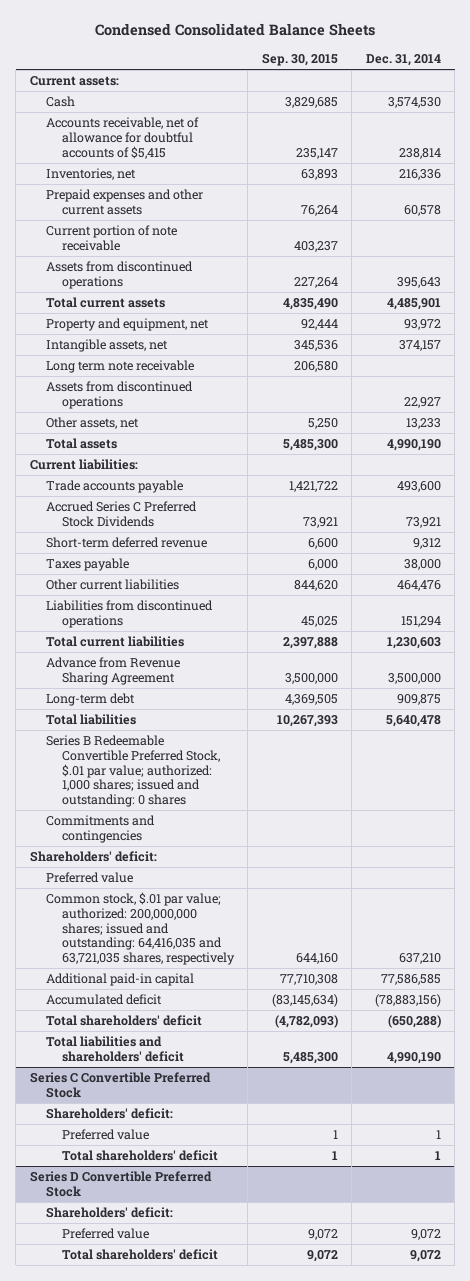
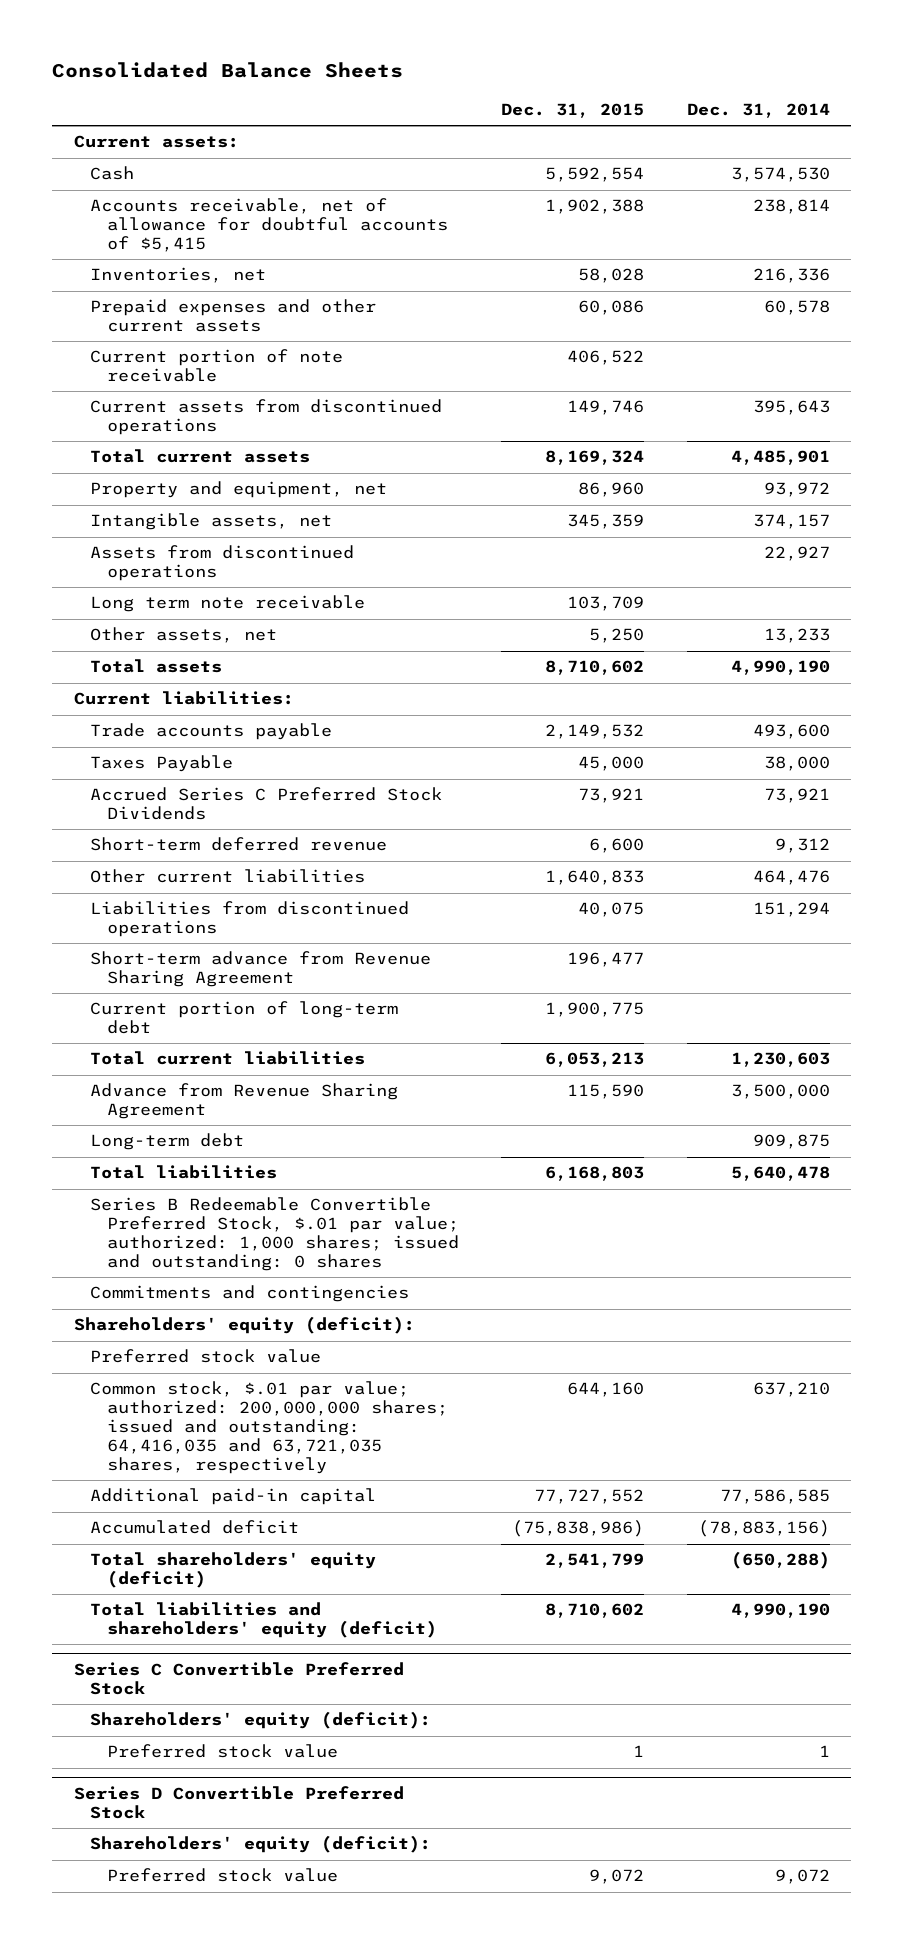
- Condensed Consolidated Balance Sheets
+ Consolidated Balance Sheets
- | Sep. 30, 2015 | Dec. 31, 2014
+ | Dec. 31, 2015 | Dec. 31, 2014
- Assets from discontinued operations | 227,264 | 395,643
+ Current assets from discontinued operations | 149,746 | 395,643
moved down: Long term note receivable | 103,709 |
+ Taxes Payable | 45,000 | 38,000
- Taxes payable | 6,000 | 38,000
+ Short-term advance from Revenue Sharing Agreement | 196,477 |
+ Current portion of long-term debt | 1,900,775 |
- Shareholders' deficit:
- Preferred value
+ Shareholders' equity (deficit):
+ Preferred stock value
- Total shareholders' deficit | (4,782,093) | (650,288)
- Total liabilities and shareholders' deficit | 5,485,300 | 4,990,190
+ Total shareholders' equity (deficit) | 2,541,799 | (650,288)
+ Total liabilities and shareholders' equity (deficit) | 8,710,602 | 4,990,190
@ Series C Convertible Preferred Stock
- Shareholders' deficit:
- Preferred value | 1 | 1
- Total shareholders' deficit | 1 | 1
+ Shareholders' equity (deficit):
+ Preferred stock value | 1 | 1
@ Series D Convertible Preferred Stock
- Shareholders' deficit:
- Preferred value | 9,072 | 9,072
- Total shareholders' deficit | 9,072 | 9,072
+ Shareholders' equity (deficit):
+ Preferred stock value | 9,072 | 9,072

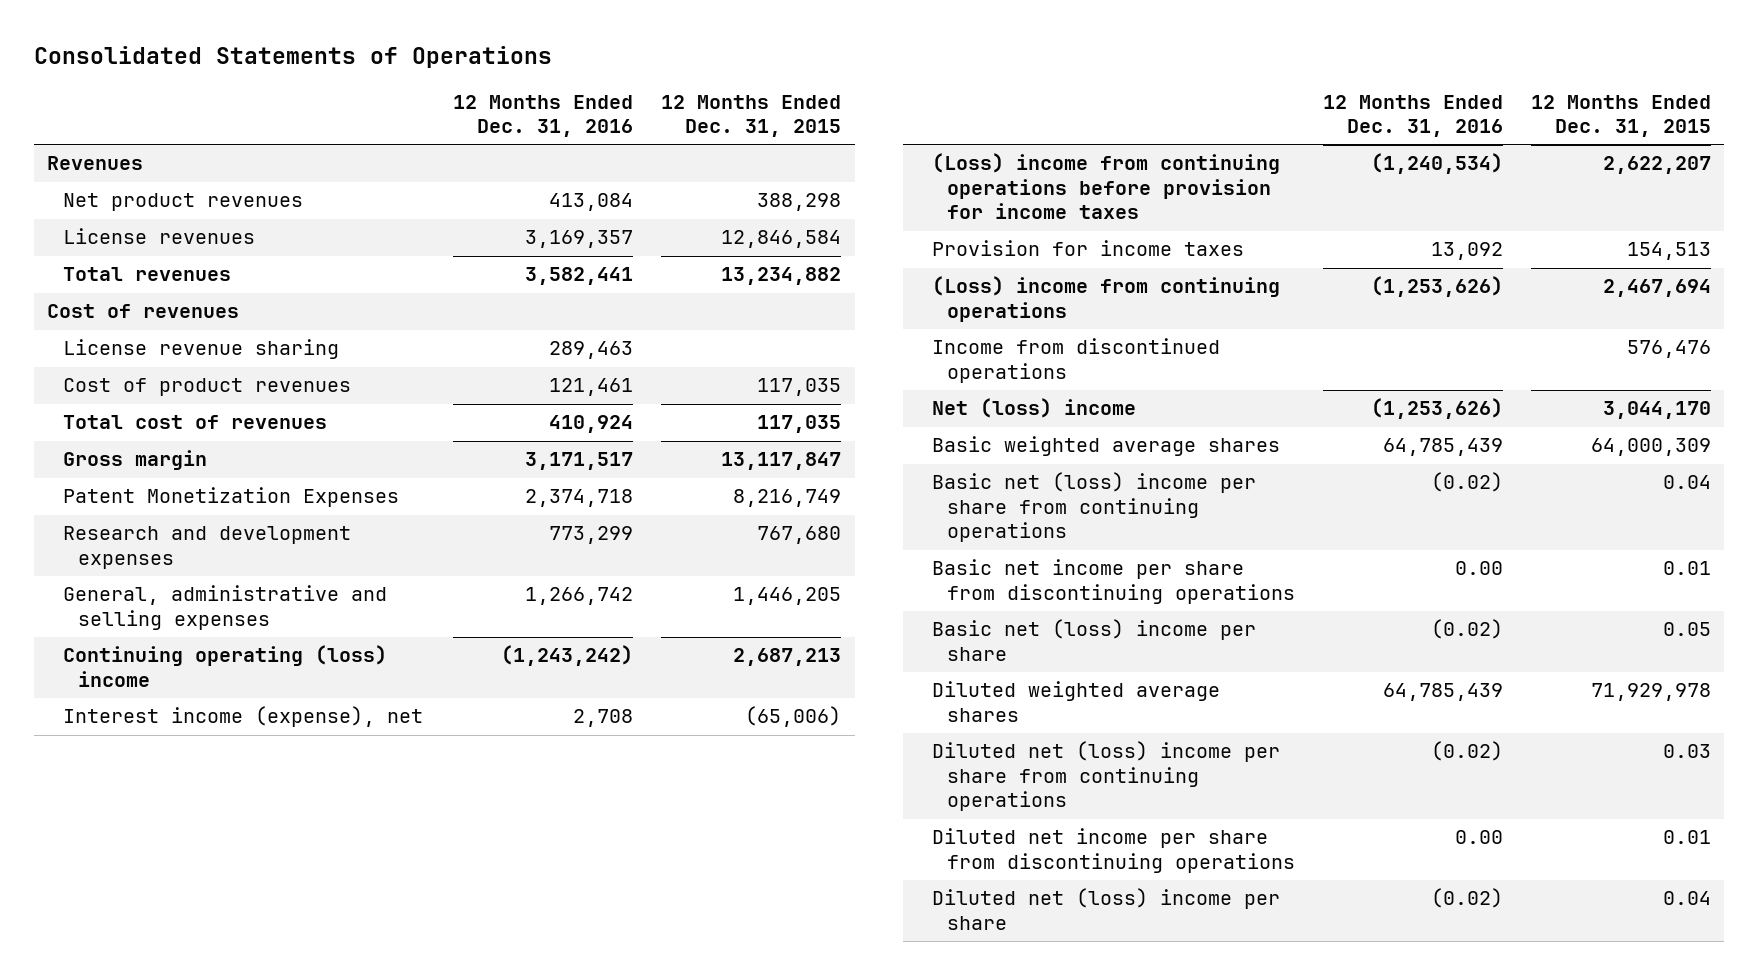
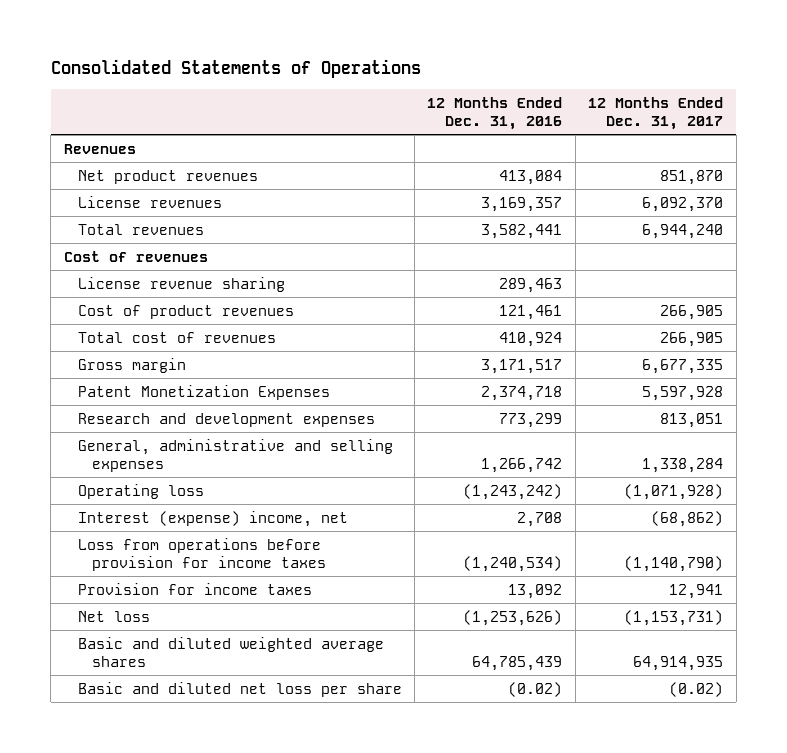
- | 12 Months Ended Dec. 31, 2016 | 12 Months Ended Dec. 31, 2015
+ | 12 Months Ended Dec. 31, 2016 | 12 Months Ended Dec. 31, 2017
- Continuing operating (loss) income | (1,243,242) | 2,687,213
- Interest income (expense), net | 2,708 | (65,006)
- (Loss) income from continuing operations before provision for income taxes | (1,240,534) | 2,622,207
+ Operating loss | (1,243,242) | (1,071,928)
+ Interest (expense) income, net | 2,708 | (68,862)
+ Loss from operations before provision for income taxes | (1,240,534) | (1,140,790)
- (Loss) income from continuing operations | (1,253,626) | 2,467,694
- Income from discontinued operations | | 576,476
- Net (loss) income | (1,253,626) | 3,044,170
- Basic weighted average shares | 64,785,439 | 64,000,309
- Basic net (loss) income per share from continuing operations | (0.02) | 0.04
- Basic net income per share from discontinuing operations | 0.00 | 0.01
- Basic net (loss) income per share | (0.02) | 0.05
- Diluted weighted average shares | 64,785,439 | 71,929,978
- Diluted net (loss) income per share from continuing operations | (0.02) | 0.03
- Diluted net income per share from discontinuing operations | 0.00 | 0.01
- Diluted net (loss) income per share | (0.02) | 0.04
+ Net loss | (1,253,626) | (1,153,731)
+ Basic and diluted weighted average shares | 64,785,439 | 64,914,935
+ Basic and diluted net loss per share | (0.02) | (0.02)

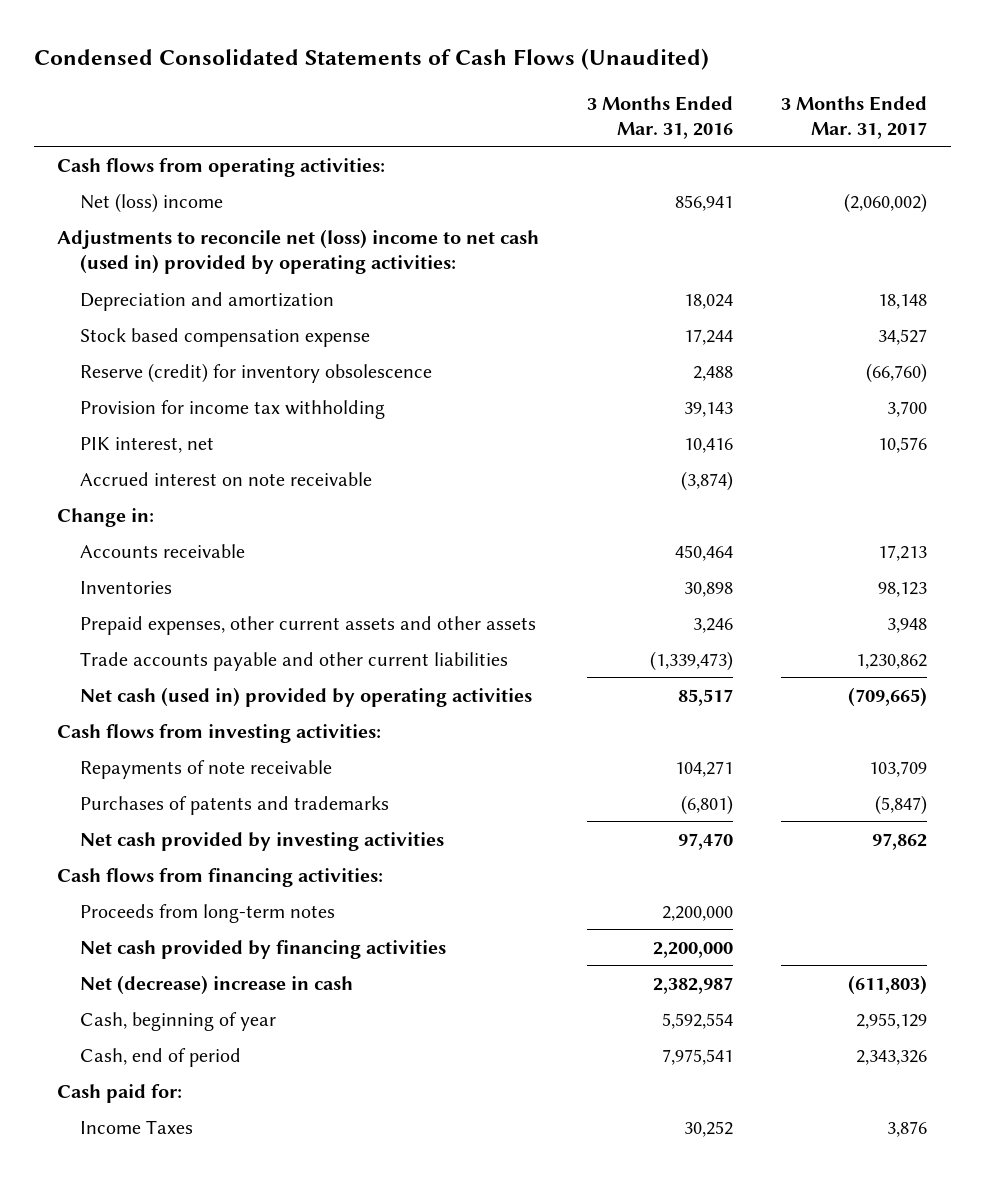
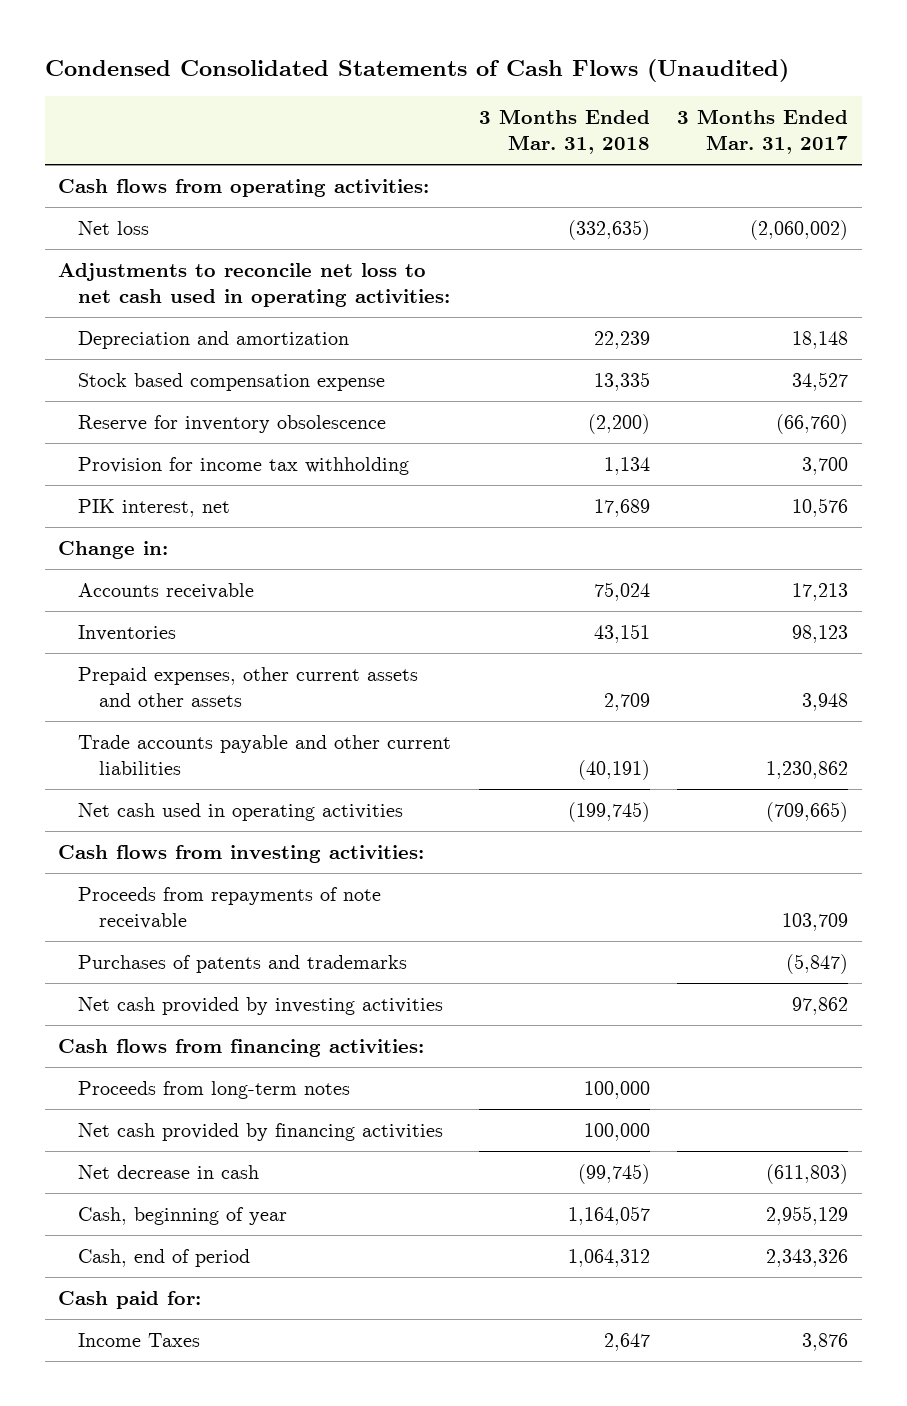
- | 3 Months Ended Mar. 31, 2016 | 3 Months Ended Mar. 31, 2017
+ | 3 Months Ended Mar. 31, 2018 | 3 Months Ended Mar. 31, 2017
- Net (loss) income | 856,941 | (2,060,002)
- Adjustments to reconcile net (loss) income to net cash (used in) provided by operating activities:
+ Net loss | (332,635) | (2,060,002)
+ Adjustments to reconcile net loss to net cash used in operating activities:
- Reserve (credit) for inventory obsolescence | 2,488 | (66,760)
+ Reserve for inventory obsolescence | (2,200) | (66,760)
- Accrued interest on note receivable | (3,874) |
- Net cash (used in) provided by operating activities | 85,517 | (709,665)
+ Net cash used in operating activities | (199,745) | (709,665)
- Repayments of note receivable | 104,271 | 103,709
+ Proceeds from repayments of note receivable | | 103,709
- Net (decrease) increase in cash | 2,382,987 | (611,803)
+ Net decrease in cash | (99,745) | (611,803)

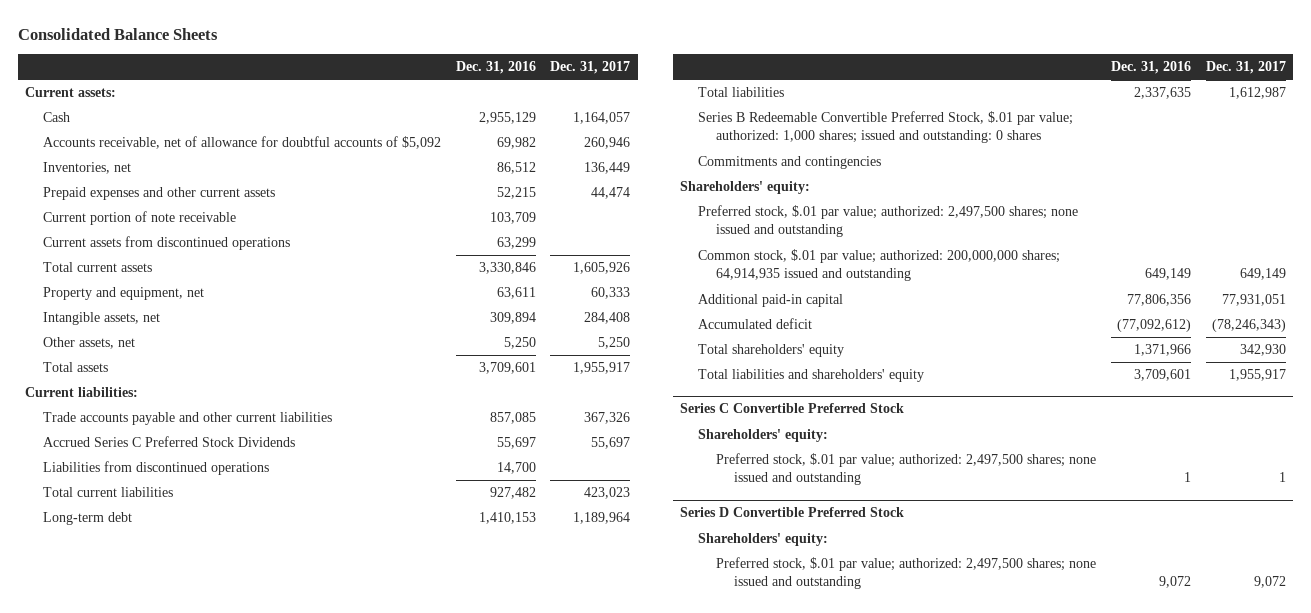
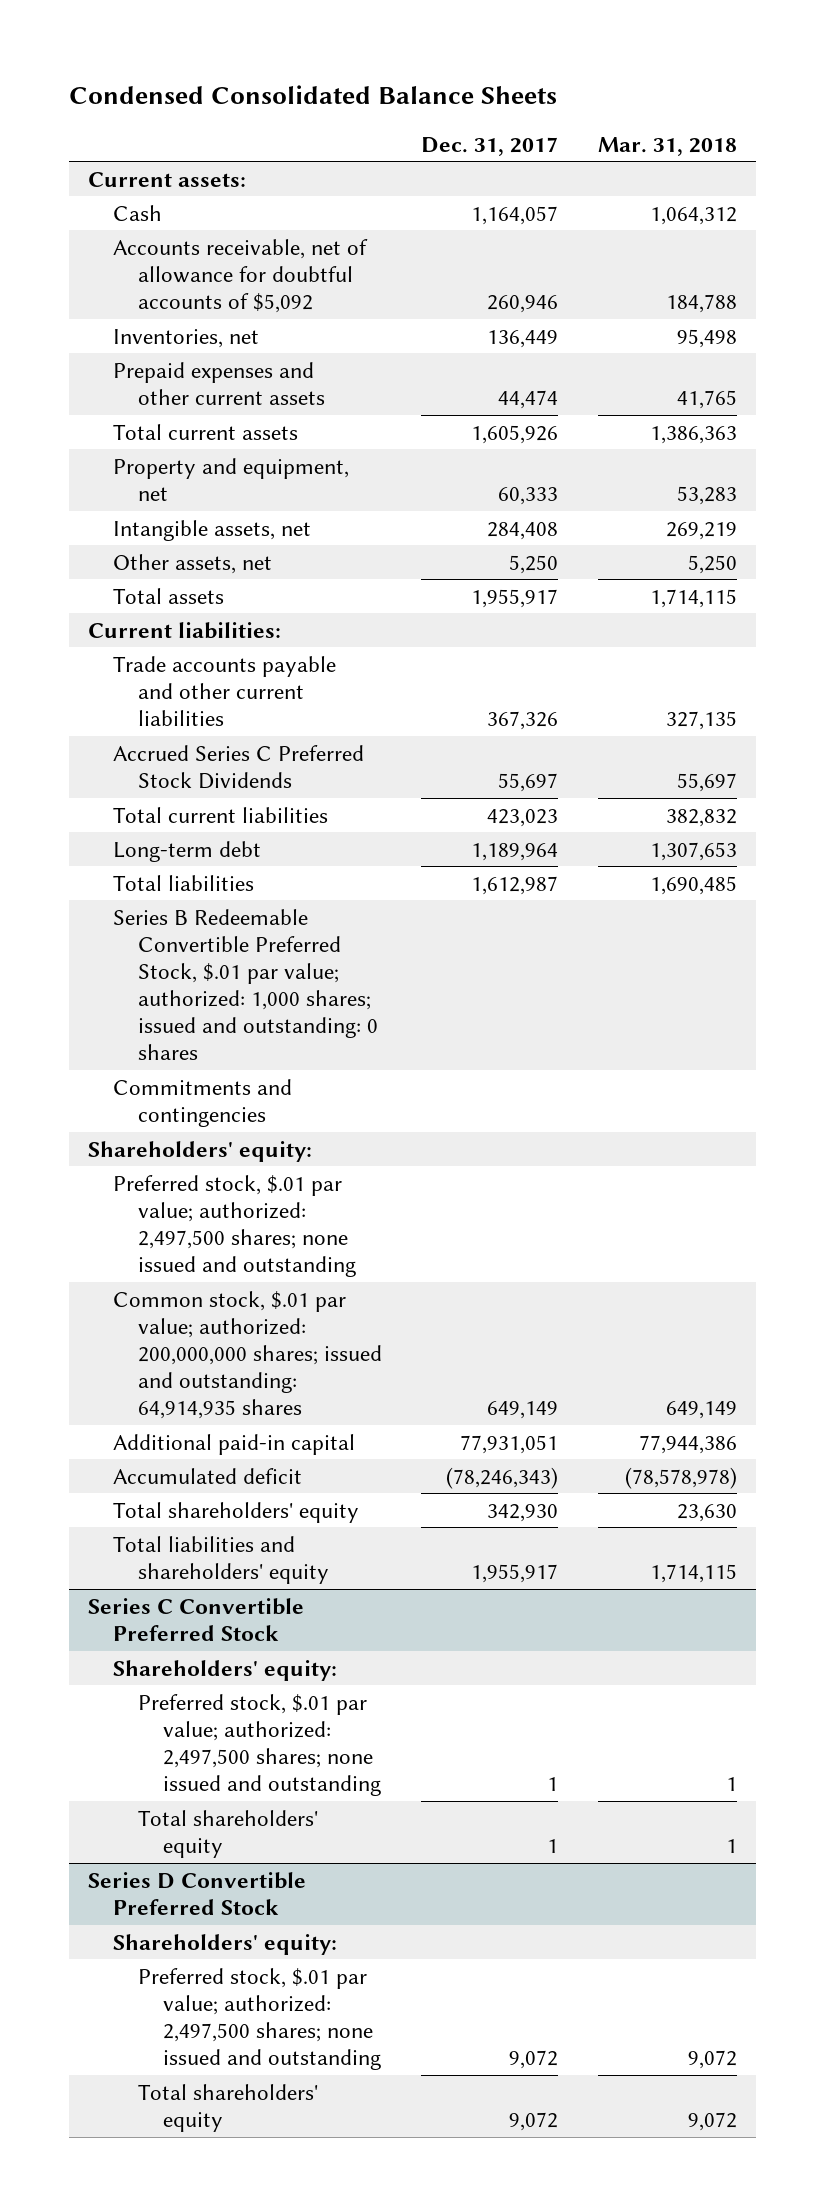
- Consolidated Balance Sheets
+ Condensed Consolidated Balance Sheets
- | Dec. 31, 2016 | Dec. 31, 2017
+ | Dec. 31, 2017 | Mar. 31, 2018
- Current portion of note receivable | 103,709 |
- Current assets from discontinued operations | 63,299 |
- Liabilities from discontinued operations | 14,700 |
- Common stock, $.01 par value; authorized: 200,000,000 shares; 64,914,935 issued and outstanding | 649,149 | 649,149
+ Common stock, $.01 par value; authorized: 200,000,000 shares; issued and outstanding: 64,914,935 shares | 649,149 | 649,149
@ Series C Convertible Preferred Stock
+ Total shareholders' equity | 1 | 1
@ Series D Convertible Preferred Stock
+ Total shareholders' equity | 9,072 | 9,072

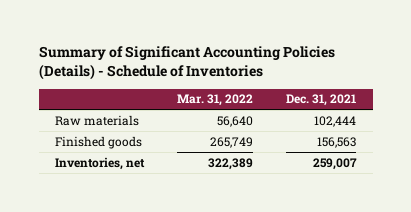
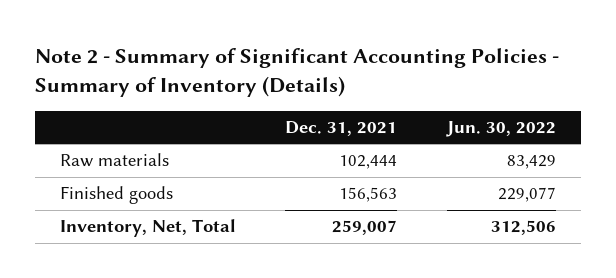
- Summary of Significant Accounting Policies (Details) - Schedule of Inventories
+ Note 2 - Summary of Significant Accounting Policies - Summary of Inventory (Details)
- | Mar. 31, 2022 | Dec. 31, 2021
+ | Dec. 31, 2021 | Jun. 30, 2022
- Inventories, net | 322,389 | 259,007
+ Inventory, Net, Total | 259,007 | 312,506

